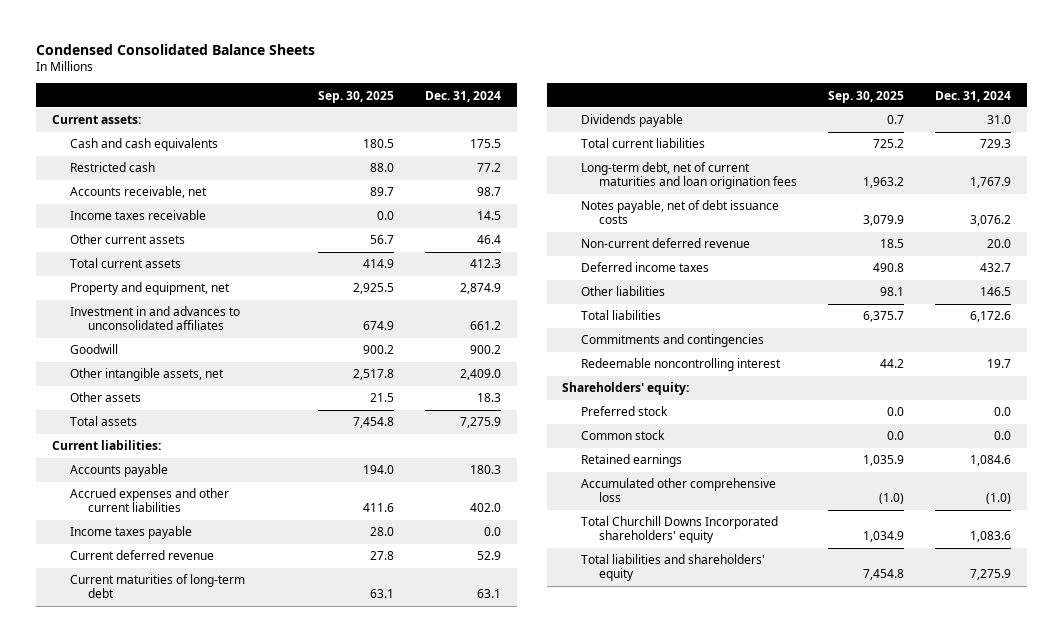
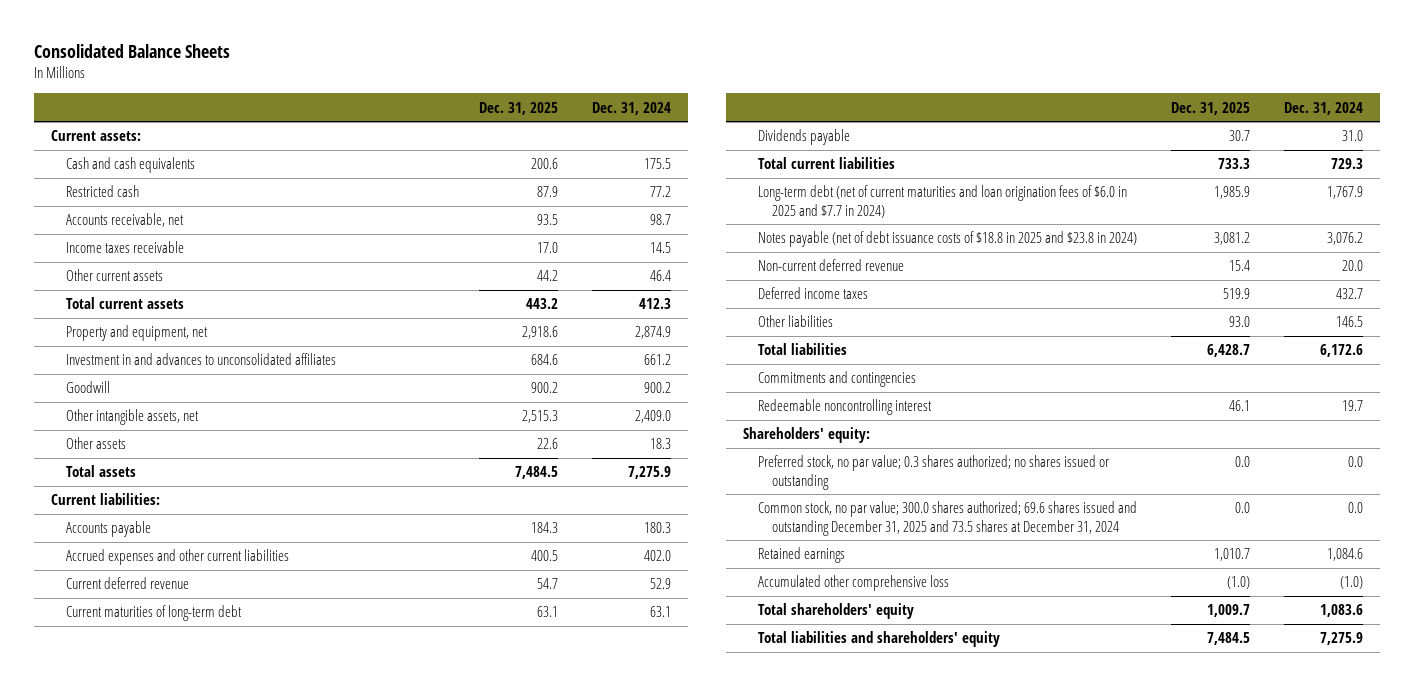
- Condensed Consolidated Balance Sheets
+ Consolidated Balance Sheets
- | Sep. 30, 2025 | Dec. 31, 2024
+ | Dec. 31, 2025 | Dec. 31, 2024
- Income taxes payable | 28.0 | 0.0
- Long-term debt, net of current maturities and loan origination fees | 1,963.2 | 1,767.9
- Notes payable, net of debt issuance costs | 3,079.9 | 3,076.2
+ Long-term debt (net of current maturities and loan origination fees of $6.0 in 2025 and $7.7 in 2024) | 1,985.9 | 1,767.9
+ Notes payable (net of debt issuance costs of $18.8 in 2025 and $23.8 in 2024) | 3,081.2 | 3,076.2
- Preferred stock | 0.0 | 0.0
- Common stock | 0.0 | 0.0
+ Preferred stock, no par value; 0.3 shares authorized; no shares issued or outstanding | 0.0 | 0.0
+ Common stock, no par value; 300.0 shares authorized; 69.6 shares issued and outstanding December 31, 2025 and 73.5 shares at December 31, 2024 | 0.0 | 0.0
- Total Churchill Downs Incorporated shareholders' equity | 1,034.9 | 1,083.6
+ Total shareholders' equity | 1,009.7 | 1,083.6

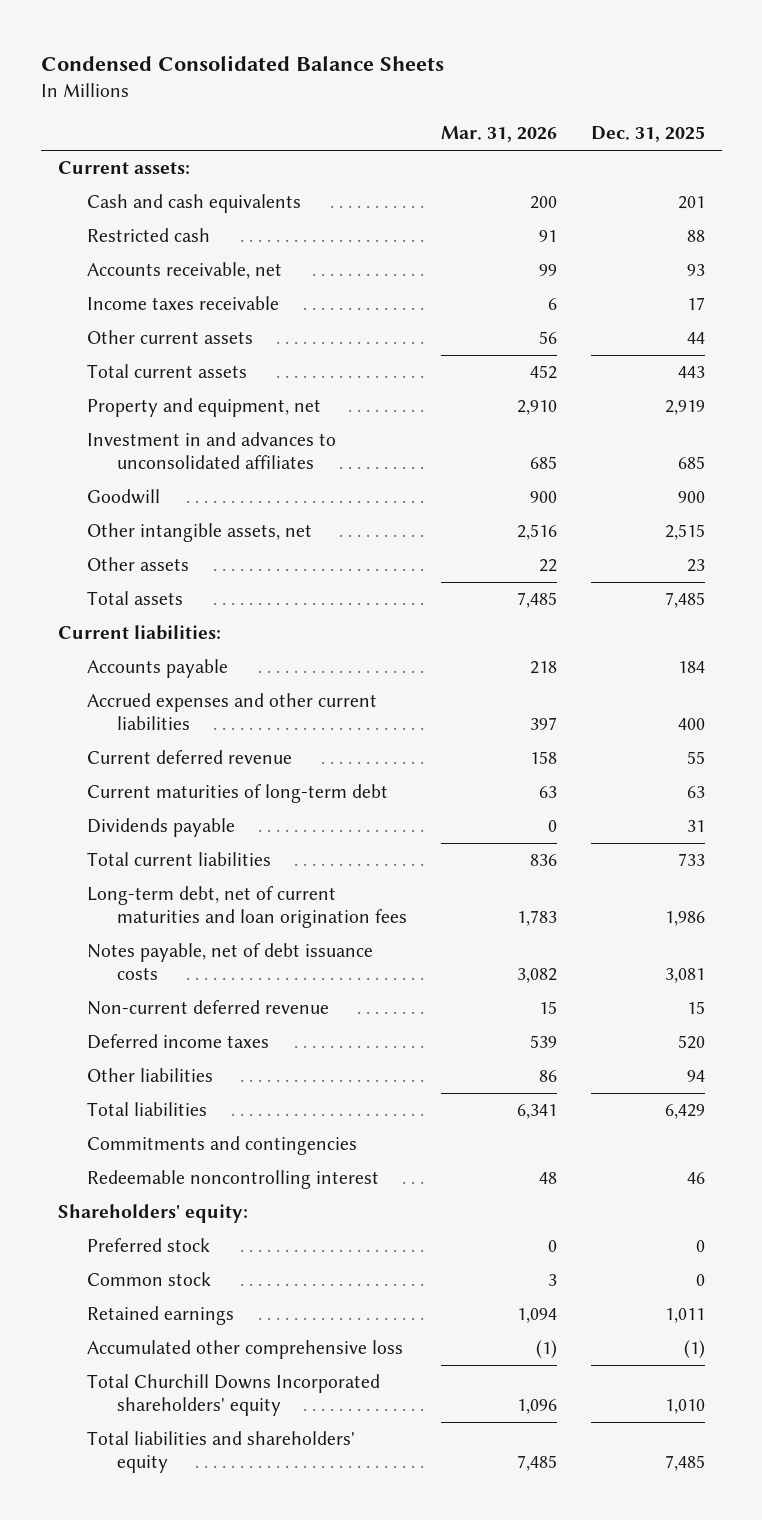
- Consolidated Balance Sheets
+ Condensed Consolidated Balance Sheets
- | Dec. 31, 2025 | Dec. 31, 2024
+ | Mar. 31, 2026 | Dec. 31, 2025
- Cash and cash equivalents | 200.6 | 175.5
- Restricted cash | 87.9 | 77.2
- Accounts receivable, net | 93.5 | 98.7
- Income taxes receivable | 17.0 | 14.5
- Other current assets | 44.2 | 46.4
- Total current assets | 443.2 | 412.3
- Property and equipment, net | 2,918.6 | 2,874.9
- Investment in and advances to unconsolidated affiliates | 684.6 | 661.2
- Goodwill | 900.2 | 900.2
- Other intangible assets, net | 2,515.3 | 2,409.0
- Other assets | 22.6 | 18.3
- Total assets | 7,484.5 | 7,275.9
+ Cash and cash equivalents | 200 | 201
+ Restricted cash | 91 | 88
+ Accounts receivable, net | 99 | 93
+ Income taxes receivable | 6 | 17
+ Other current assets | 56 | 44
+ Total current assets | 452 | 443
+ Property and equipment, net | 2,910 | 2,919
+ Investment in and advances to unconsolidated affiliates | 685 | 685
+ Goodwill | 900 | 900
+ Other intangible assets, net | 2,516 | 2,515
+ Other assets | 22 | 23
+ Total assets | 7,485 | 7,485
- Accounts payable | 184.3 | 180.3
- Accrued expenses and other current liabilities | 400.5 | 402.0
- Current deferred revenue | 54.7 | 52.9
- Current maturities of long-term debt | 63.1 | 63.1
- Dividends payable | 30.7 | 31.0
- Total current liabilities | 733.3 | 729.3
- Long-term debt (net of current maturities and loan origination fees of $6.0 in 2025 and $7.7 in 2024) | 1,985.9 | 1,767.9
- Notes payable (net of debt issuance costs of $18.8 in 2025 and $23.8 in 2024) | 3,081.2 | 3,076.2
- Non-current deferred revenue | 15.4 | 20.0
- Deferred income taxes | 519.9 | 432.7
- Other liabilities | 93.0 | 146.5
- Total liabilities | 6,428.7 | 6,172.6
+ Accounts payable | 218 | 184
+ Accrued expenses and other current liabilities | 397 | 400
+ Current deferred revenue | 158 | 55
+ Current maturities of long-term debt | 63 | 63
+ Dividends payable | 0 | 31
+ Total current liabilities | 836 | 733
+ Long-term debt, net of current maturities and loan origination fees | 1,783 | 1,986
+ Notes payable, net of debt issuance costs | 3,082 | 3,081
+ Non-current deferred revenue | 15 | 15
+ Deferred income taxes | 539 | 520
+ Other liabilities | 86 | 94
+ Total liabilities | 6,341 | 6,429
- Redeemable noncontrolling interest | 46.1 | 19.7
+ Redeemable noncontrolling interest | 48 | 46
- Preferred stock, no par value; 0.3 shares authorized; no shares issued or outstanding | 0.0 | 0.0
- Common stock, no par value; 300.0 shares authorized; 69.6 shares issued and outstanding December 31, 2025 and 73.5 shares at December 31, 2024 | 0.0 | 0.0
- Retained earnings | 1,010.7 | 1,084.6
- Accumulated other comprehensive loss | (1.0) | (1.0)
- Total shareholders' equity | 1,009.7 | 1,083.6
- Total liabilities and shareholders' equity | 7,484.5 | 7,275.9
+ Preferred stock | 0 | 0
+ Common stock | 3 | 0
+ Retained earnings | 1,094 | 1,011
+ Accumulated other comprehensive loss | (1) | (1)
+ Total Churchill Downs Incorporated shareholders' equity | 1,096 | 1,010
+ Total liabilities and shareholders' equity | 7,485 | 7,485

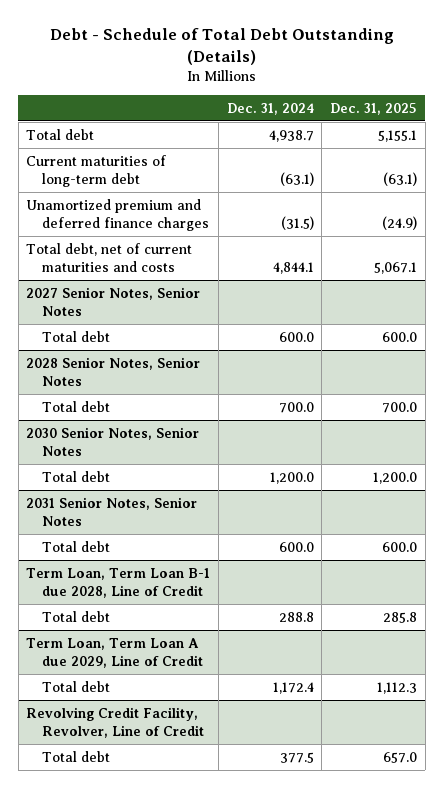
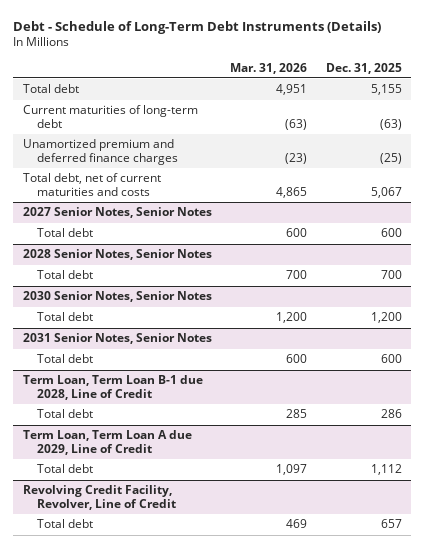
- Debt - Schedule of Total Debt Outstanding (Details)
+ Debt - Schedule of Long-Term Debt Instruments (Details)
- | Dec. 31, 2024 | Dec. 31, 2025
+ | Mar. 31, 2026 | Dec. 31, 2025
- Total debt | 4,938.7 | 5,155.1
- Current maturities of long-term debt | (63.1) | (63.1)
- Unamortized premium and deferred finance charges | (31.5) | (24.9)
- Total debt, net of current maturities and costs | 4,844.1 | 5,067.1
+ Total debt | 4,951 | 5,155
+ Current maturities of long-term debt | (63) | (63)
+ Unamortized premium and deferred finance charges | (23) | (25)
+ Total debt, net of current maturities and costs | 4,865 | 5,067
@ 2027 Senior Notes, Senior Notes
- Total debt | 600.0 | 600.0
+ Total debt | 600 | 600
@ 2028 Senior Notes, Senior Notes
- Total debt | 700.0 | 700.0
+ Total debt | 700 | 700
@ 2030 Senior Notes, Senior Notes
- Total debt | 1,200.0 | 1,200.0
+ Total debt | 1,200 | 1,200
@ 2031 Senior Notes, Senior Notes
- Total debt | 600.0 | 600.0
+ Total debt | 600 | 600
@ Term Loan, Term Loan B-1 due 2028, Line of Credit
- Total debt | 288.8 | 285.8
+ Total debt | 285 | 286
@ Term Loan, Term Loan A due 2029, Line of Credit
- Total debt | 1,172.4 | 1,112.3
+ Total debt | 1,097 | 1,112
@ Revolving Credit Facility, Revolver, Line of Credit
- Total debt | 377.5 | 657.0
+ Total debt | 469 | 657

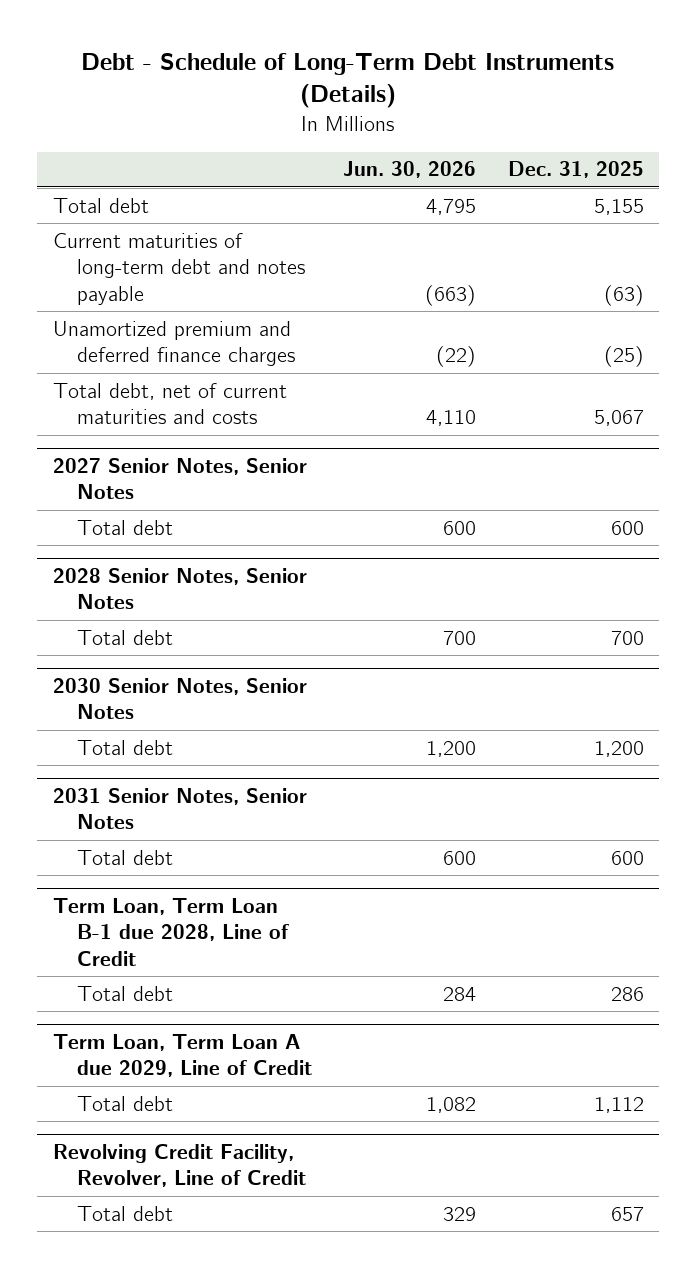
- | Mar. 31, 2026 | Dec. 31, 2025
+ | Jun. 30, 2026 | Dec. 31, 2025
- Current maturities of long-term debt | (63) | (63)
+ Current maturities of long-term debt and notes payable | (663) | (63)

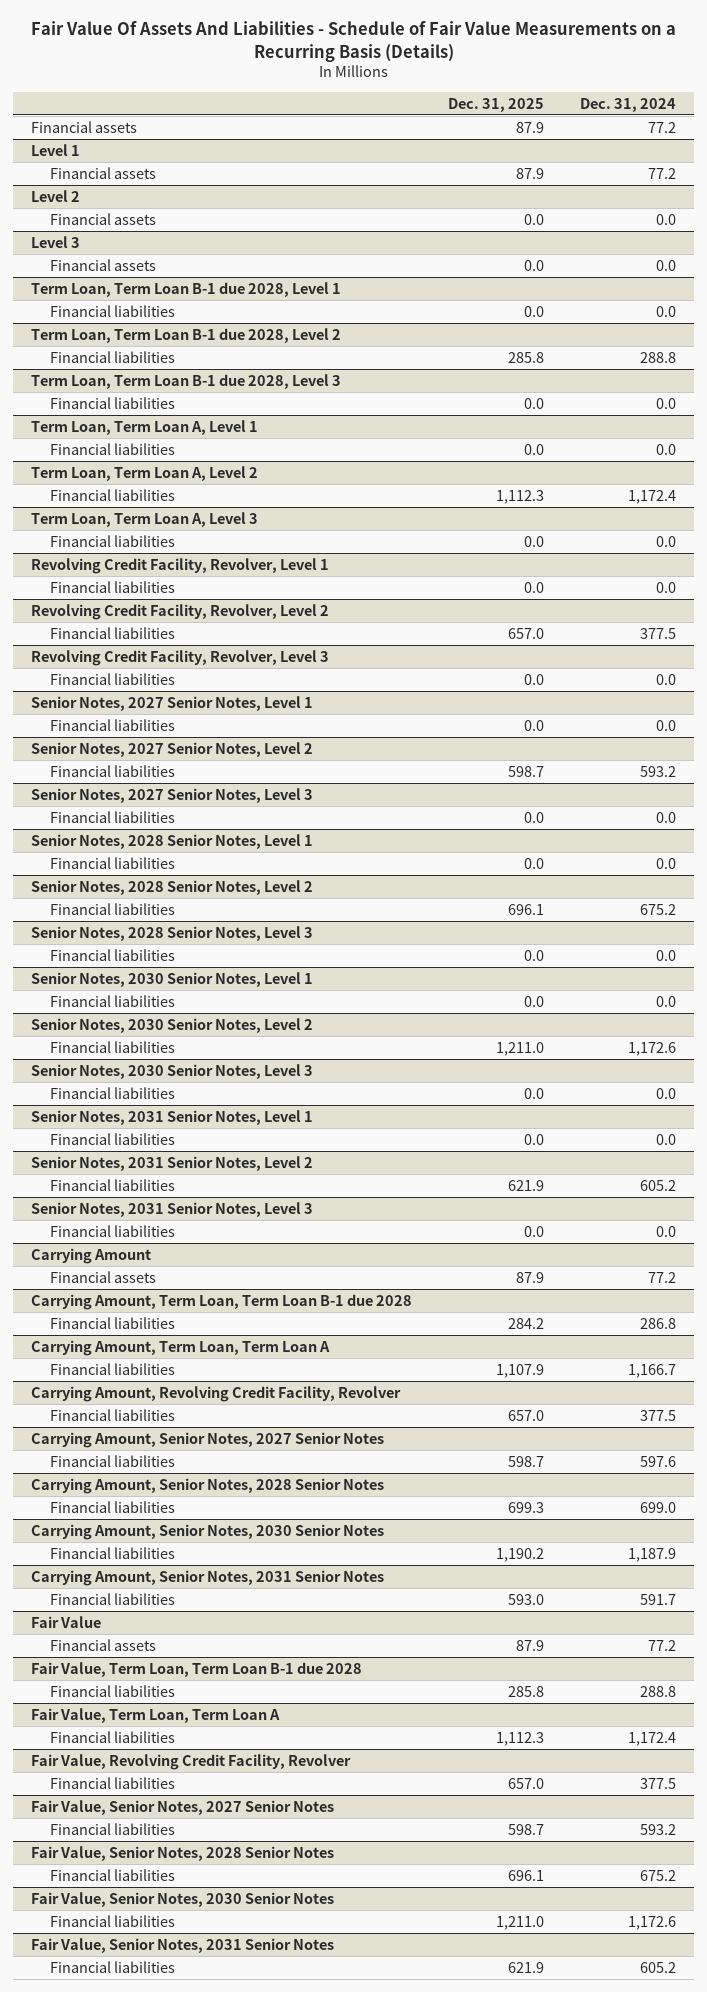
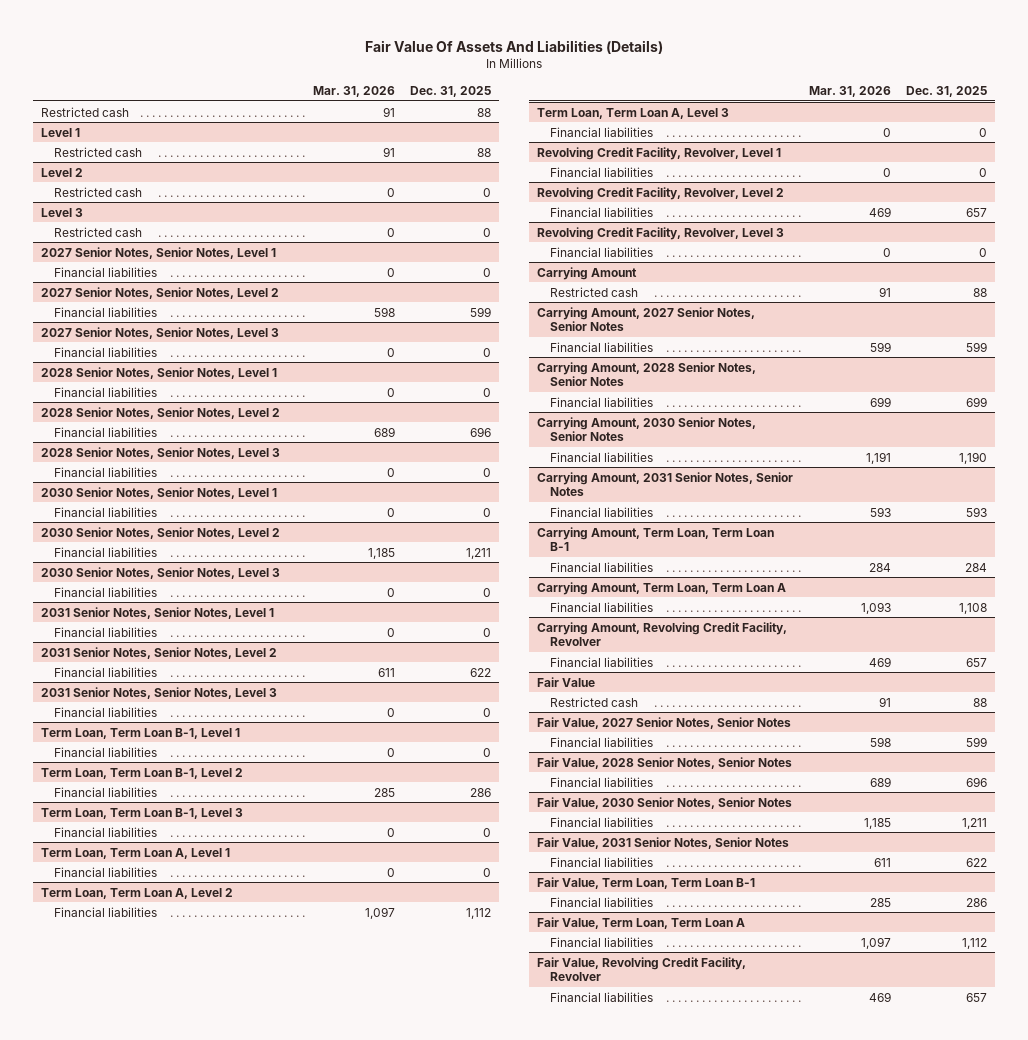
- Fair Value Of Assets And Liabilities - Schedule of Fair Value Measurements on a Recurring Basis (Details)
+ Fair Value Of Assets And Liabilities (Details)
- | Dec. 31, 2025 | Dec. 31, 2024
+ | Mar. 31, 2026 | Dec. 31, 2025
- Financial assets | 87.9 | 77.2
+ Restricted cash | 91 | 88
@ Level 1
- Financial assets | 87.9 | 77.2
+ Restricted cash | 91 | 88
@ Level 2
- Financial assets | 0.0 | 0.0
+ Restricted cash | 0 | 0
@ Level 3
- Financial assets | 0.0 | 0.0
- Term Loan, Term Loan B-1 due 2028, Level 1
- Financial liabilities | 0.0 | 0.0
- Term Loan, Term Loan B-1 due 2028, Level 2
- Financial liabilities | 285.8 | 288.8
- Term Loan, Term Loan B-1 due 2028, Level 3
- Financial liabilities | 0.0 | 0.0
@ Level 3
+ Restricted cash | 0 | 0
+ 2027 Senior Notes, Senior Notes, Level 1
+ Financial liabilities | 0 | 0
+ 2027 Senior Notes, Senior Notes, Level 2
+ Financial liabilities | 598 | 599
+ 2027 Senior Notes, Senior Notes, Level 3
+ Financial liabilities | 0 | 0
+ 2028 Senior Notes, Senior Notes, Level 1
+ Financial liabilities | 0 | 0
+ 2028 Senior Notes, Senior Notes, Level 2
+ Financial liabilities | 689 | 696
+ 2028 Senior Notes, Senior Notes, Level 3
+ Financial liabilities | 0 | 0
+ 2030 Senior Notes, Senior Notes, Level 1
+ Financial liabilities | 0 | 0
+ 2030 Senior Notes, Senior Notes, Level 2
+ Financial liabilities | 1,185 | 1,211
+ 2030 Senior Notes, Senior Notes, Level 3
+ Financial liabilities | 0 | 0
+ 2031 Senior Notes, Senior Notes, Level 1
+ Financial liabilities | 0 | 0
+ 2031 Senior Notes, Senior Notes, Level 2
+ Financial liabilities | 611 | 622
+ 2031 Senior Notes, Senior Notes, Level 3
+ Financial liabilities | 0 | 0
+ Term Loan, Term Loan B-1, Level 1
+ Financial liabilities | 0 | 0
+ Term Loan, Term Loan B-1, Level 2
+ Financial liabilities | 285 | 286
+ Term Loan, Term Loan B-1, Level 3
+ Financial liabilities | 0 | 0
@ Term Loan, Term Loan A, Level 1
- Financial liabilities | 0.0 | 0.0
+ Financial liabilities | 0 | 0
@ Term Loan, Term Loan A, Level 2
- Financial liabilities | 1,112.3 | 1,172.4
+ Financial liabilities | 1,097 | 1,112
@ Term Loan, Term Loan A, Level 3
- Financial liabilities | 0.0 | 0.0
+ Financial liabilities | 0 | 0
@ Revolving Credit Facility, Revolver, Level 1
- Financial liabilities | 0.0 | 0.0
+ Financial liabilities | 0 | 0
@ Revolving Credit Facility, Revolver, Level 2
- Financial liabilities | 657.0 | 377.5
+ Financial liabilities | 469 | 657
@ Revolving Credit Facility, Revolver, Level 3
- Financial liabilities | 0.0 | 0.0
- Senior Notes, 2027 Senior Notes, Level 1
- Financial liabilities | 0.0 | 0.0
- Senior Notes, 2027 Senior Notes, Level 2
- Financial liabilities | 598.7 | 593.2
- Senior Notes, 2027 Senior Notes, Level 3
- Financial liabilities | 0.0 | 0.0
- Senior Notes, 2028 Senior Notes, Level 1
- Financial liabilities | 0.0 | 0.0
- Senior Notes, 2028 Senior Notes, Level 2
- Financial liabilities | 696.1 | 675.2
- Senior Notes, 2028 Senior Notes, Level 3
- Financial liabilities | 0.0 | 0.0
- Senior Notes, 2030 Senior Notes, Level 1
- Financial liabilities | 0.0 | 0.0
- Senior Notes, 2030 Senior Notes, Level 2
- Financial liabilities | 1,211.0 | 1,172.6
- Senior Notes, 2030 Senior Notes, Level 3
- Financial liabilities | 0.0 | 0.0
- Senior Notes, 2031 Senior Notes, Level 1
- Financial liabilities | 0.0 | 0.0
- Senior Notes, 2031 Senior Notes, Level 2
- Financial liabilities | 621.9 | 605.2
- Senior Notes, 2031 Senior Notes, Level 3
- Financial liabilities | 0.0 | 0.0
@ Revolving Credit Facility, Revolver, Level 3
+ Financial liabilities | 0 | 0
@ Carrying Amount
- Financial assets | 87.9 | 77.2
- Carrying Amount, Term Loan, Term Loan B-1 due 2028
- Financial liabilities | 284.2 | 286.8
@ Carrying Amount
+ Restricted cash | 91 | 88
+ Carrying Amount, 2027 Senior Notes, Senior Notes
+ Financial liabilities | 599 | 599
+ Carrying Amount, 2028 Senior Notes, Senior Notes
+ Financial liabilities | 699 | 699
+ Carrying Amount, 2030 Senior Notes, Senior Notes
+ Financial liabilities | 1,191 | 1,190
+ Carrying Amount, 2031 Senior Notes, Senior Notes
+ Financial liabilities | 593 | 593
+ Carrying Amount, Term Loan, Term Loan B-1
+ Financial liabilities | 284 | 284
@ Carrying Amount, Term Loan, Term Loan A
- Financial liabilities | 1,107.9 | 1,166.7
+ Financial liabilities | 1,093 | 1,108
@ Carrying Amount, Revolving Credit Facility, Revolver
- Financial liabilities | 657.0 | 377.5
- Carrying Amount, Senior Notes, 2027 Senior Notes
- Financial liabilities | 598.7 | 597.6
- Carrying Amount, Senior Notes, 2028 Senior Notes
- Financial liabilities | 699.3 | 699.0
- Carrying Amount, Senior Notes, 2030 Senior Notes
- Financial liabilities | 1,190.2 | 1,187.9
- Carrying Amount, Senior Notes, 2031 Senior Notes
- Financial liabilities | 593.0 | 591.7
@ Carrying Amount, Revolving Credit Facility, Revolver
+ Financial liabilities | 469 | 657
@ Fair Value
- Financial assets | 87.9 | 77.2
- Fair Value, Term Loan, Term Loan B-1 due 2028
- Financial liabilities | 285.8 | 288.8
@ Fair Value
+ Restricted cash | 91 | 88
+ Fair Value, 2027 Senior Notes, Senior Notes
+ Financial liabilities | 598 | 599
+ Fair Value, 2028 Senior Notes, Senior Notes
+ Financial liabilities | 689 | 696
+ Fair Value, 2030 Senior Notes, Senior Notes
+ Financial liabilities | 1,185 | 1,211
+ Fair Value, 2031 Senior Notes, Senior Notes
+ Financial liabilities | 611 | 622
+ Fair Value, Term Loan, Term Loan B-1
+ Financial liabilities | 285 | 286
@ Fair Value, Term Loan, Term Loan A
- Financial liabilities | 1,112.3 | 1,172.4
+ Financial liabilities | 1,097 | 1,112
@ Fair Value, Revolving Credit Facility, Revolver
- Financial liabilities | 657.0 | 377.5
- Fair Value, Senior Notes, 2027 Senior Notes
- Financial liabilities | 598.7 | 593.2
- Fair Value, Senior Notes, 2028 Senior Notes
- Financial liabilities | 696.1 | 675.2
- Fair Value, Senior Notes, 2030 Senior Notes
- Financial liabilities | 1,211.0 | 1,172.6
- Fair Value, Senior Notes, 2031 Senior Notes
- Financial liabilities | 621.9 | 605.2
@ Fair Value, Revolving Credit Facility, Revolver
+ Financial liabilities | 469 | 657

